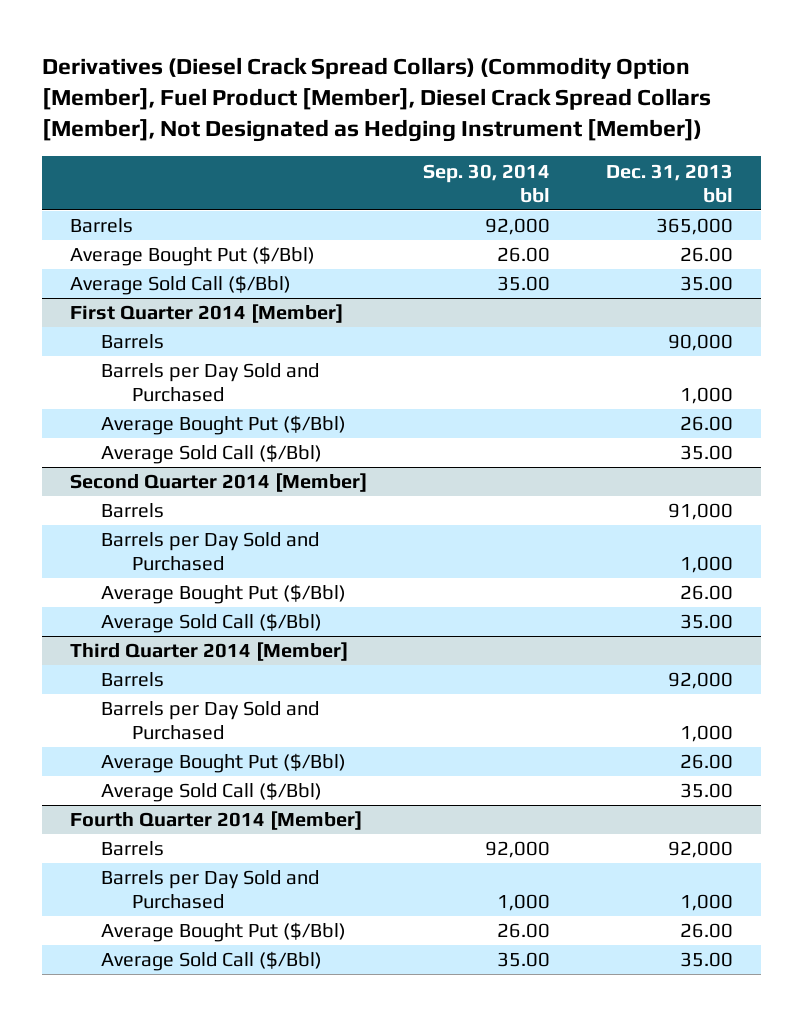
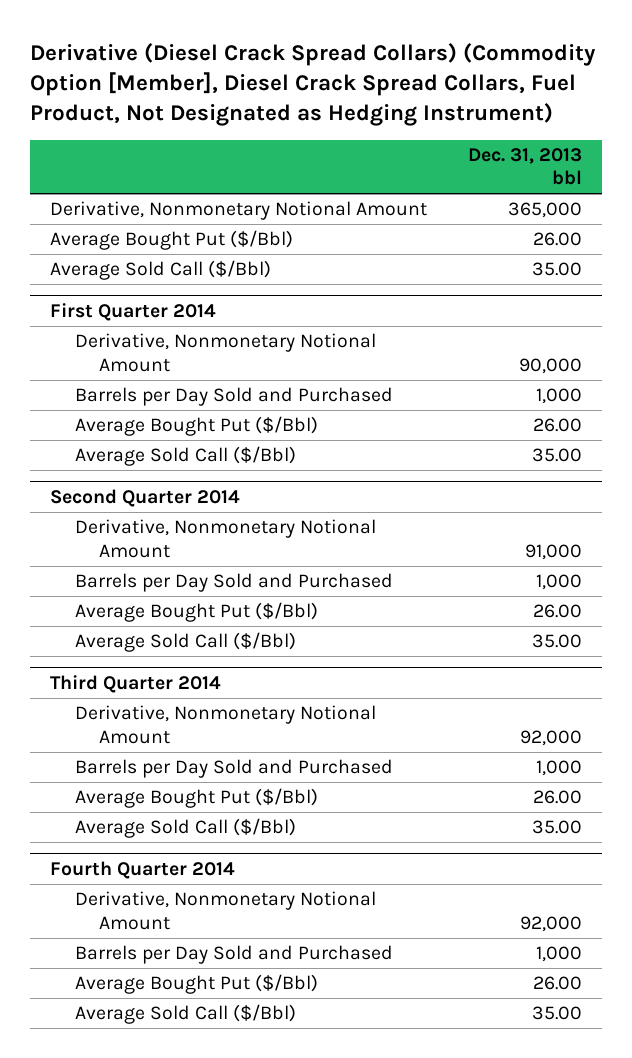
- Derivatives (Diesel Crack Spread Collars) (Commodity Option [Member], Fuel Product [Member], Diesel Crack Spread Collars [Member], Not Designated as Hedging Instrument [Member])
+ Derivative (Diesel Crack Spread Collars) (Commodity Option [Member], Diesel Crack Spread Collars, Fuel Product, Not Designated as Hedging Instrument)
- | Sep. 30, 2014 bbl | Dec. 31, 2013 bbl
+ | Dec. 31, 2013 bbl
- Barrels | 92,000 | 365,000
+ Derivative, Nonmonetary Notional Amount | 365,000
- First Quarter 2014 [Member]
- Barrels | | 90,000
+ First Quarter 2014
+ Derivative, Nonmonetary Notional Amount | 90,000
- Second Quarter 2014 [Member]
- Barrels | | 91,000
+ Second Quarter 2014
+ Derivative, Nonmonetary Notional Amount | 91,000
- Third Quarter 2014 [Member]
- Barrels | | 92,000
+ Third Quarter 2014
+ Derivative, Nonmonetary Notional Amount | 92,000
- Fourth Quarter 2014 [Member]
- Barrels | 92,000 | 92,000
+ Fourth Quarter 2014
+ Derivative, Nonmonetary Notional Amount | 92,000

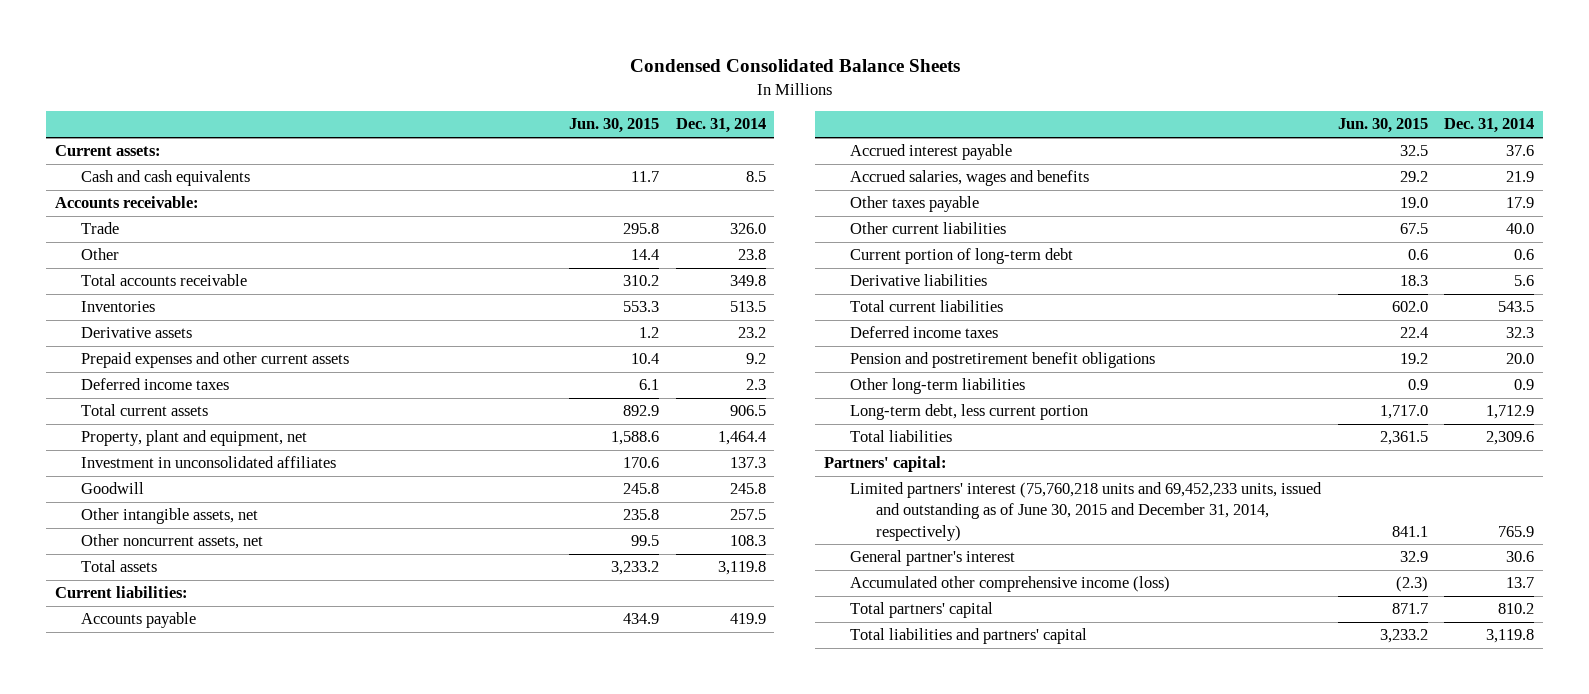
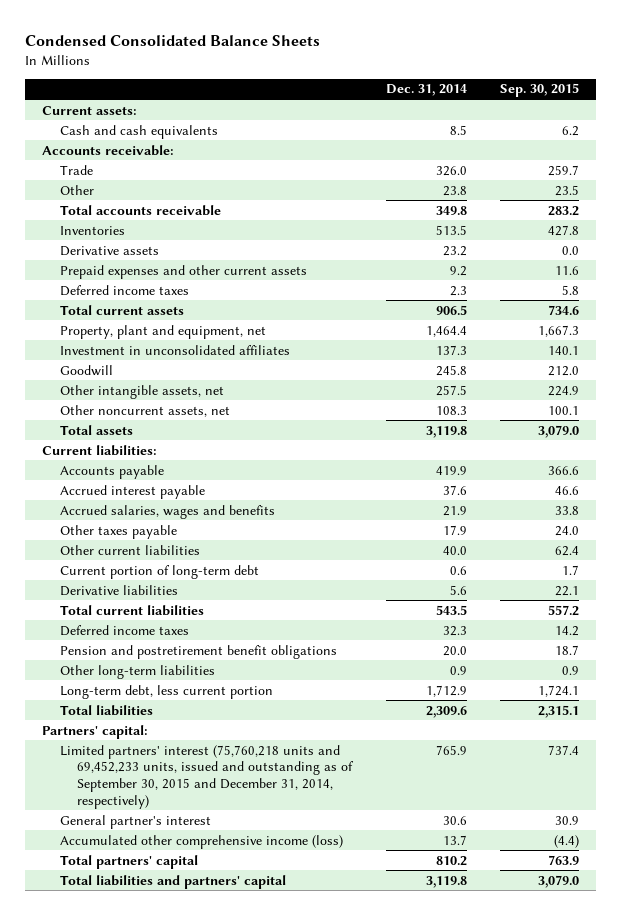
- | Jun. 30, 2015 | Dec. 31, 2014
+ | Dec. 31, 2014 | Sep. 30, 2015
- Limited partners' interest (75,760,218 units and 69,452,233 units, issued and outstanding as of June 30, 2015 and December 31, 2014, respectively) | 841.1 | 765.9
+ Limited partners' interest (75,760,218 units and 69,452,233 units, issued and outstanding as of September 30, 2015 and December 31, 2014, respectively) | 765.9 | 737.4

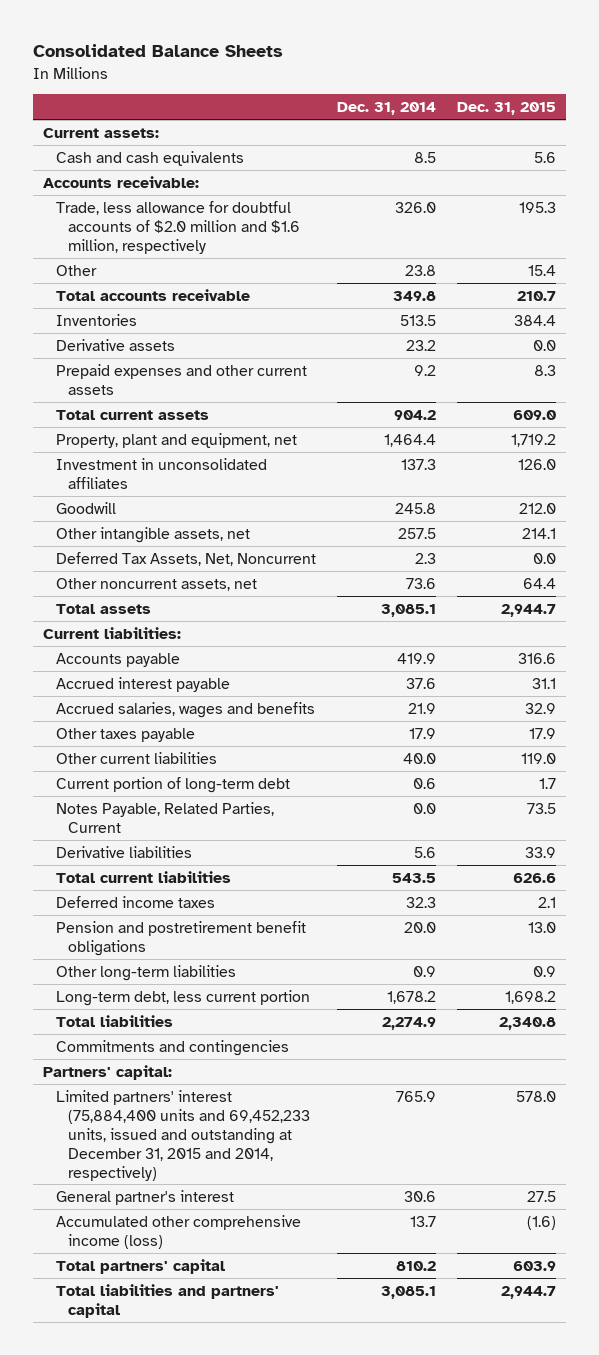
- Condensed Consolidated Balance Sheets
+ Consolidated Balance Sheets
- | Dec. 31, 2014 | Sep. 30, 2015
+ | Dec. 31, 2014 | Dec. 31, 2015
- Trade | 326.0 | 259.7
+ Trade, less allowance for doubtful accounts of $2.0 million and $1.6 million, respectively | 326.0 | 195.3
- Deferred income taxes | 2.3 | 5.8
- Total current assets | 906.5 | 734.6
+ Total current assets | 904.2 | 609.0
- Other noncurrent assets, net | 108.3 | 100.1
- Total assets | 3,119.8 | 3,079.0
+ Deferred Tax Assets, Net, Noncurrent | 2.3 | 0.0
+ Other noncurrent assets, net | 73.6 | 64.4
+ Total assets | 3,085.1 | 2,944.7
+ Notes Payable, Related Parties, Current | 0.0 | 73.5
- Long-term debt, less current portion | 1,712.9 | 1,724.1
- Total liabilities | 2,309.6 | 2,315.1
+ Long-term debt, less current portion | 1,678.2 | 1,698.2
+ Total liabilities | 2,274.9 | 2,340.8
+ Commitments and contingencies
- Limited partners' interest (75,760,218 units and 69,452,233 units, issued and outstanding as of September 30, 2015 and December 31, 2014, respectively) | 765.9 | 737.4
+ Limited partners' interest (75,884,400 units and 69,452,233 units, issued and outstanding at December 31, 2015 and 2014, respectively) | 765.9 | 578.0
- Total liabilities and partners' capital | 3,119.8 | 3,079.0
+ Total liabilities and partners' capital | 3,085.1 | 2,944.7

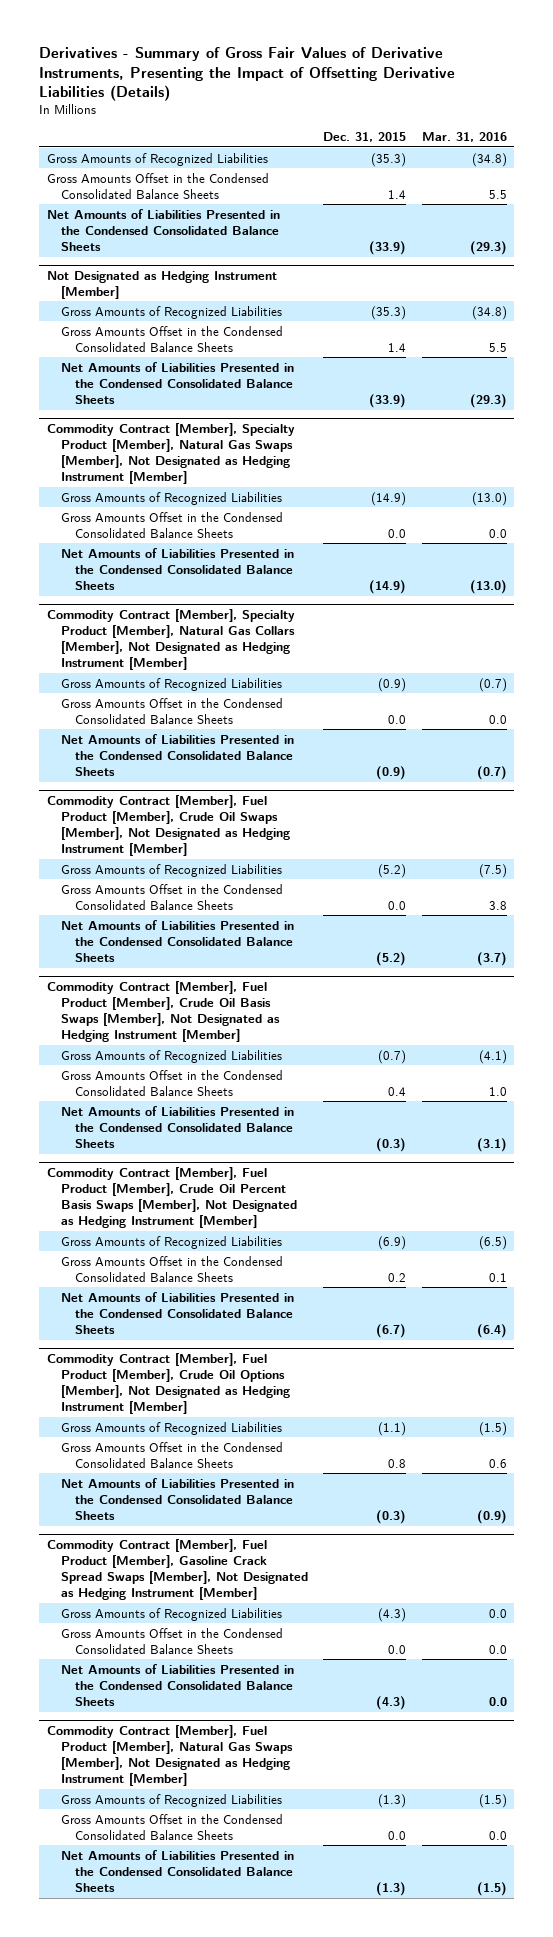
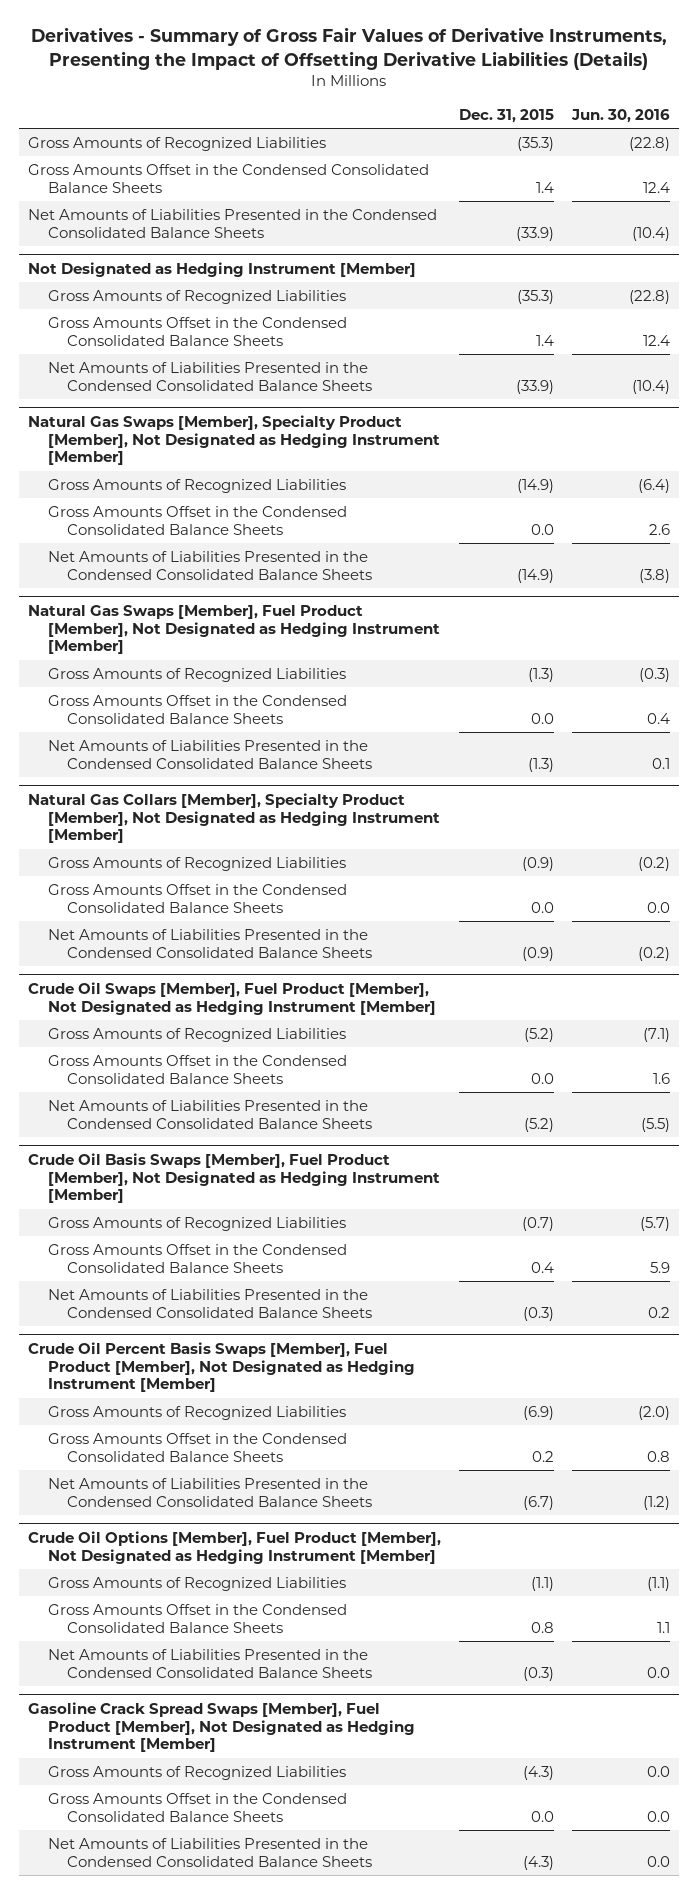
- | Dec. 31, 2015 | Mar. 31, 2016
+ | Dec. 31, 2015 | Jun. 30, 2016
- Commodity Contract [Member], Specialty Product [Member], Natural Gas Swaps [Member], Not Designated as Hedging Instrument [Member]
+ Natural Gas Swaps [Member], Specialty Product [Member], Not Designated as Hedging Instrument [Member]
- Commodity Contract [Member], Specialty Product [Member], Natural Gas Collars [Member], Not Designated as Hedging Instrument [Member]
+ Natural Gas Swaps [Member], Fuel Product [Member], Not Designated as Hedging Instrument [Member]
+ Gross Amounts of Recognized Liabilities | (1.3) | (0.3)
+ Gross Amounts Offset in the Condensed Consolidated Balance Sheets | 0.0 | 0.4
+ Net Amounts of Liabilities Presented in the Condensed Consolidated Balance Sheets | (1.3) | 0.1
+ Natural Gas Collars [Member], Specialty Product [Member], Not Designated as Hedging Instrument [Member]
- Commodity Contract [Member], Fuel Product [Member], Crude Oil Swaps [Member], Not Designated as Hedging Instrument [Member]
+ Crude Oil Swaps [Member], Fuel Product [Member], Not Designated as Hedging Instrument [Member]
- Commodity Contract [Member], Fuel Product [Member], Crude Oil Basis Swaps [Member], Not Designated as Hedging Instrument [Member]
+ Crude Oil Basis Swaps [Member], Fuel Product [Member], Not Designated as Hedging Instrument [Member]
- Commodity Contract [Member], Fuel Product [Member], Crude Oil Percent Basis Swaps [Member], Not Designated as Hedging Instrument [Member]
+ Crude Oil Percent Basis Swaps [Member], Fuel Product [Member], Not Designated as Hedging Instrument [Member]
- Commodity Contract [Member], Fuel Product [Member], Crude Oil Options [Member], Not Designated as Hedging Instrument [Member]
+ Crude Oil Options [Member], Fuel Product [Member], Not Designated as Hedging Instrument [Member]
- Commodity Contract [Member], Fuel Product [Member], Gasoline Crack Spread Swaps [Member], Not Designated as Hedging Instrument [Member]
+ Gasoline Crack Spread Swaps [Member], Fuel Product [Member], Not Designated as Hedging Instrument [Member]
- Commodity Contract [Member], Fuel Product [Member], Natural Gas Swaps [Member], Not Designated as Hedging Instrument [Member]
- Gross Amounts of Recognized Liabilities | (1.3) | (1.5)
- Gross Amounts Offset in the Condensed Consolidated Balance Sheets | 0.0 | 0.0
- Net Amounts of Liabilities Presented in the Condensed Consolidated Balance Sheets | (1.3) | (1.5)

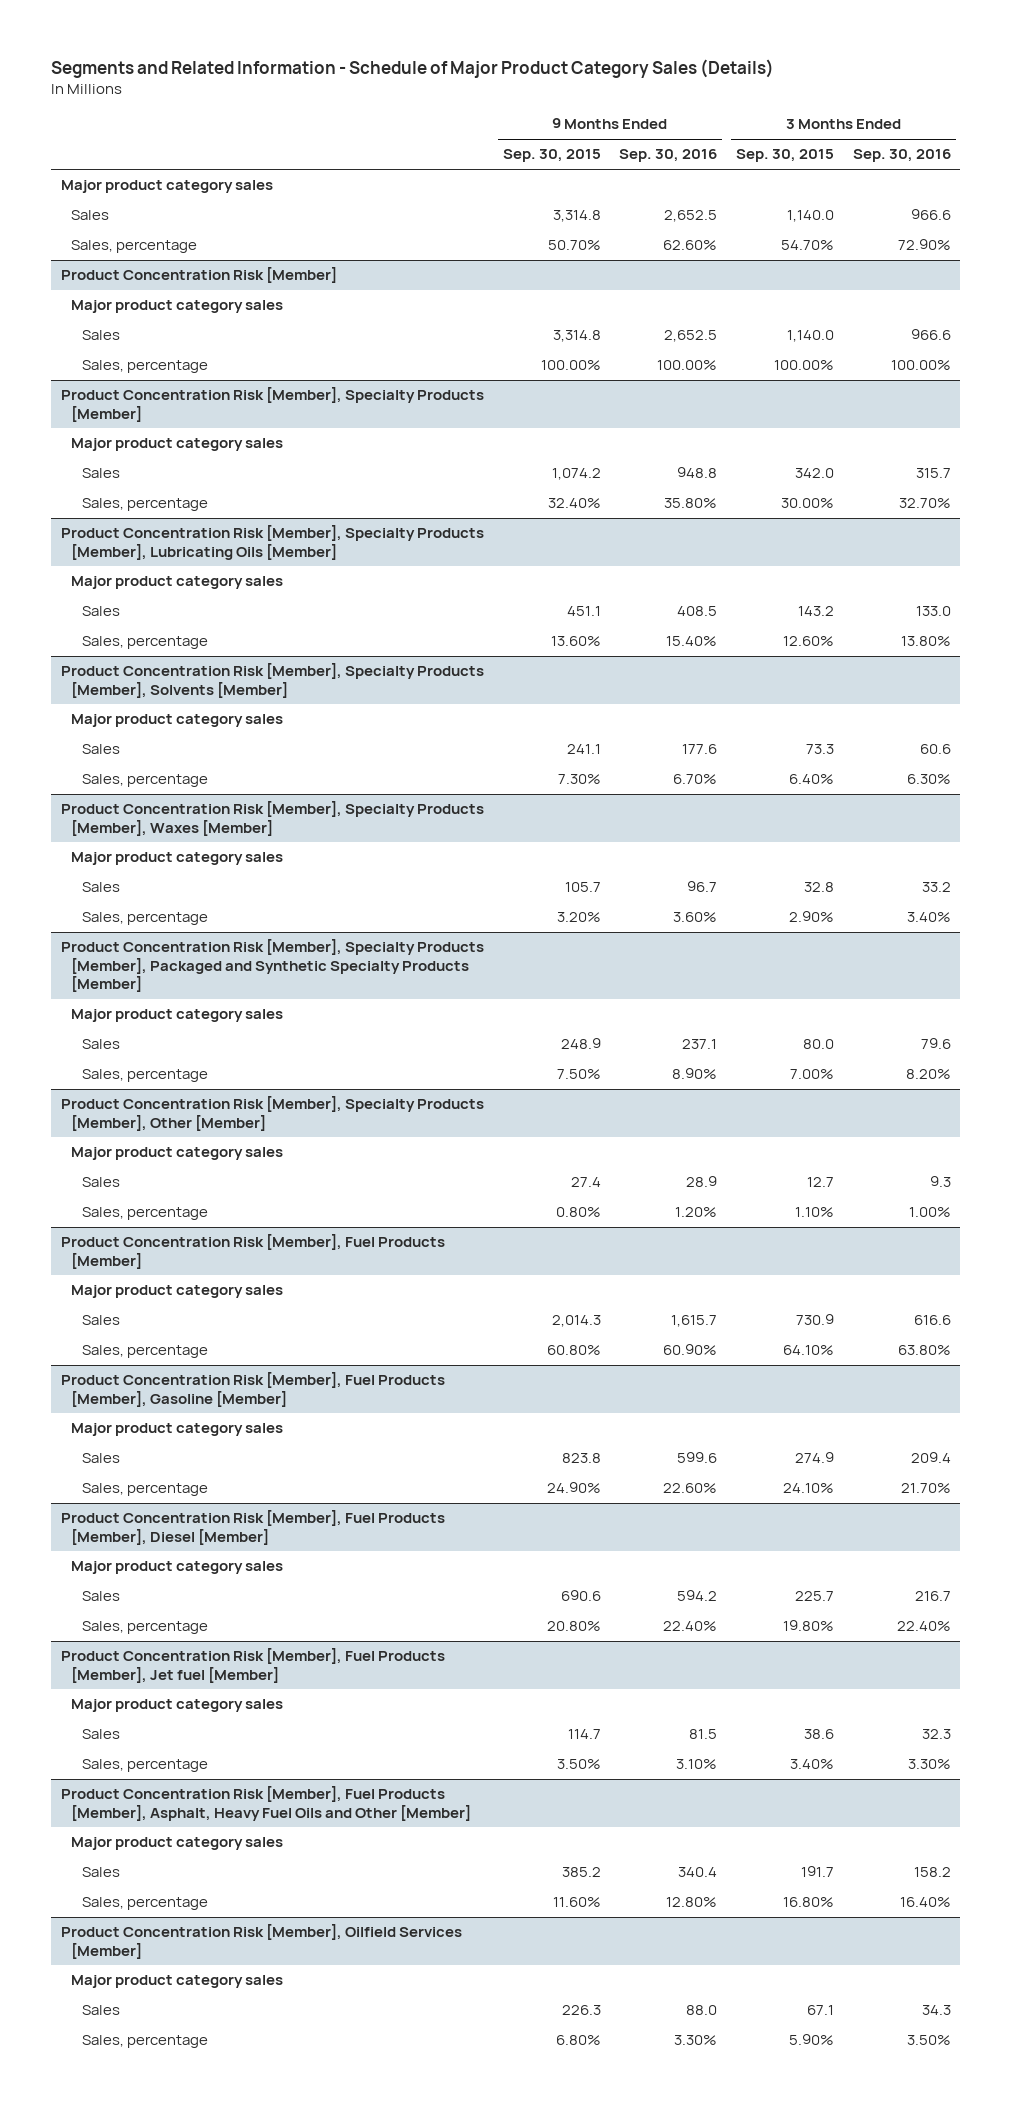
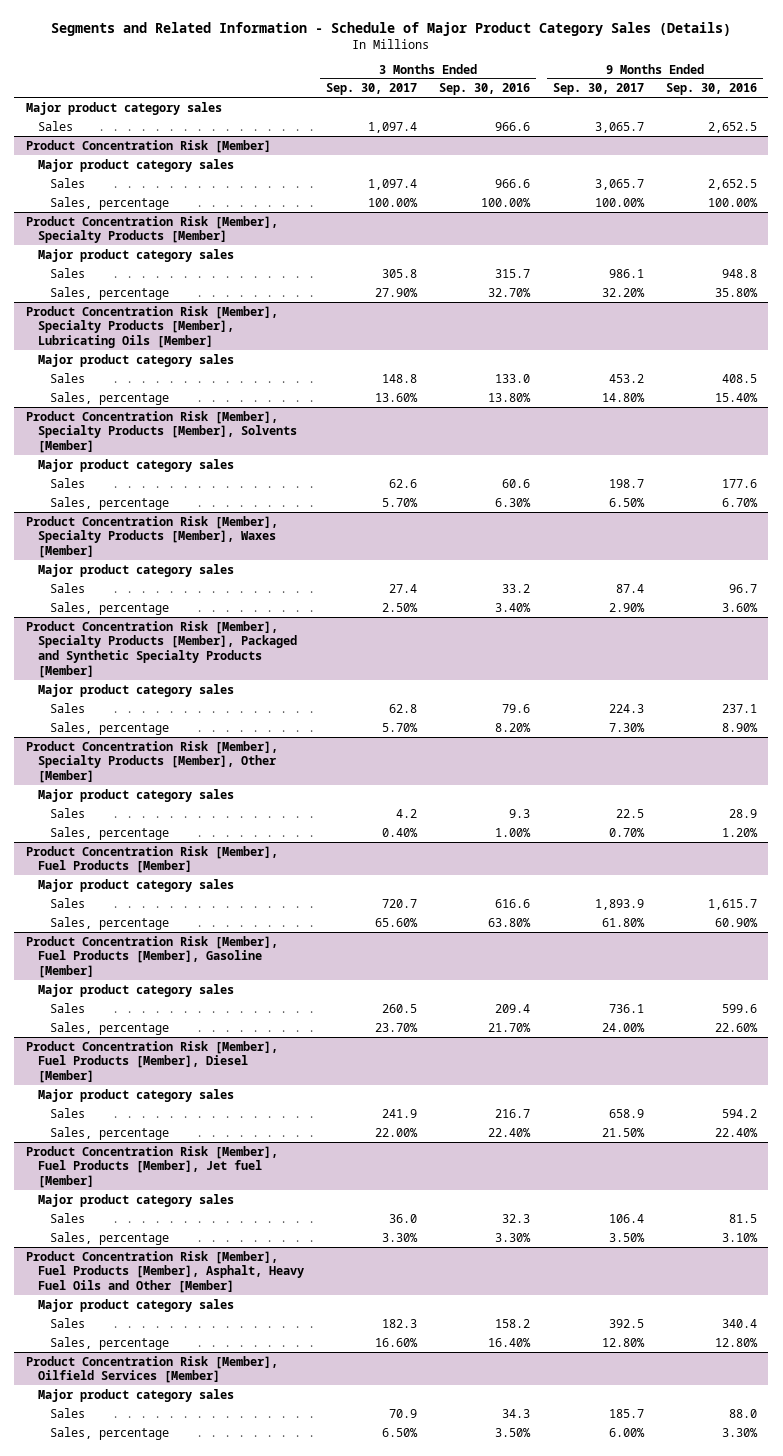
- | 9 Months Ended Sep. 30, 2015 | 9 Months Ended Sep. 30, 2016 | 3 Months Ended Sep. 30, 2015 | 3 Months Ended Sep. 30, 2016
+ | 3 Months Ended Sep. 30, 2017 | 3 Months Ended Sep. 30, 2016 | 9 Months Ended Sep. 30, 2017 | 9 Months Ended Sep. 30, 2016
- Sales, percentage | 50.70% | 62.60% | 54.70% | 72.90%

